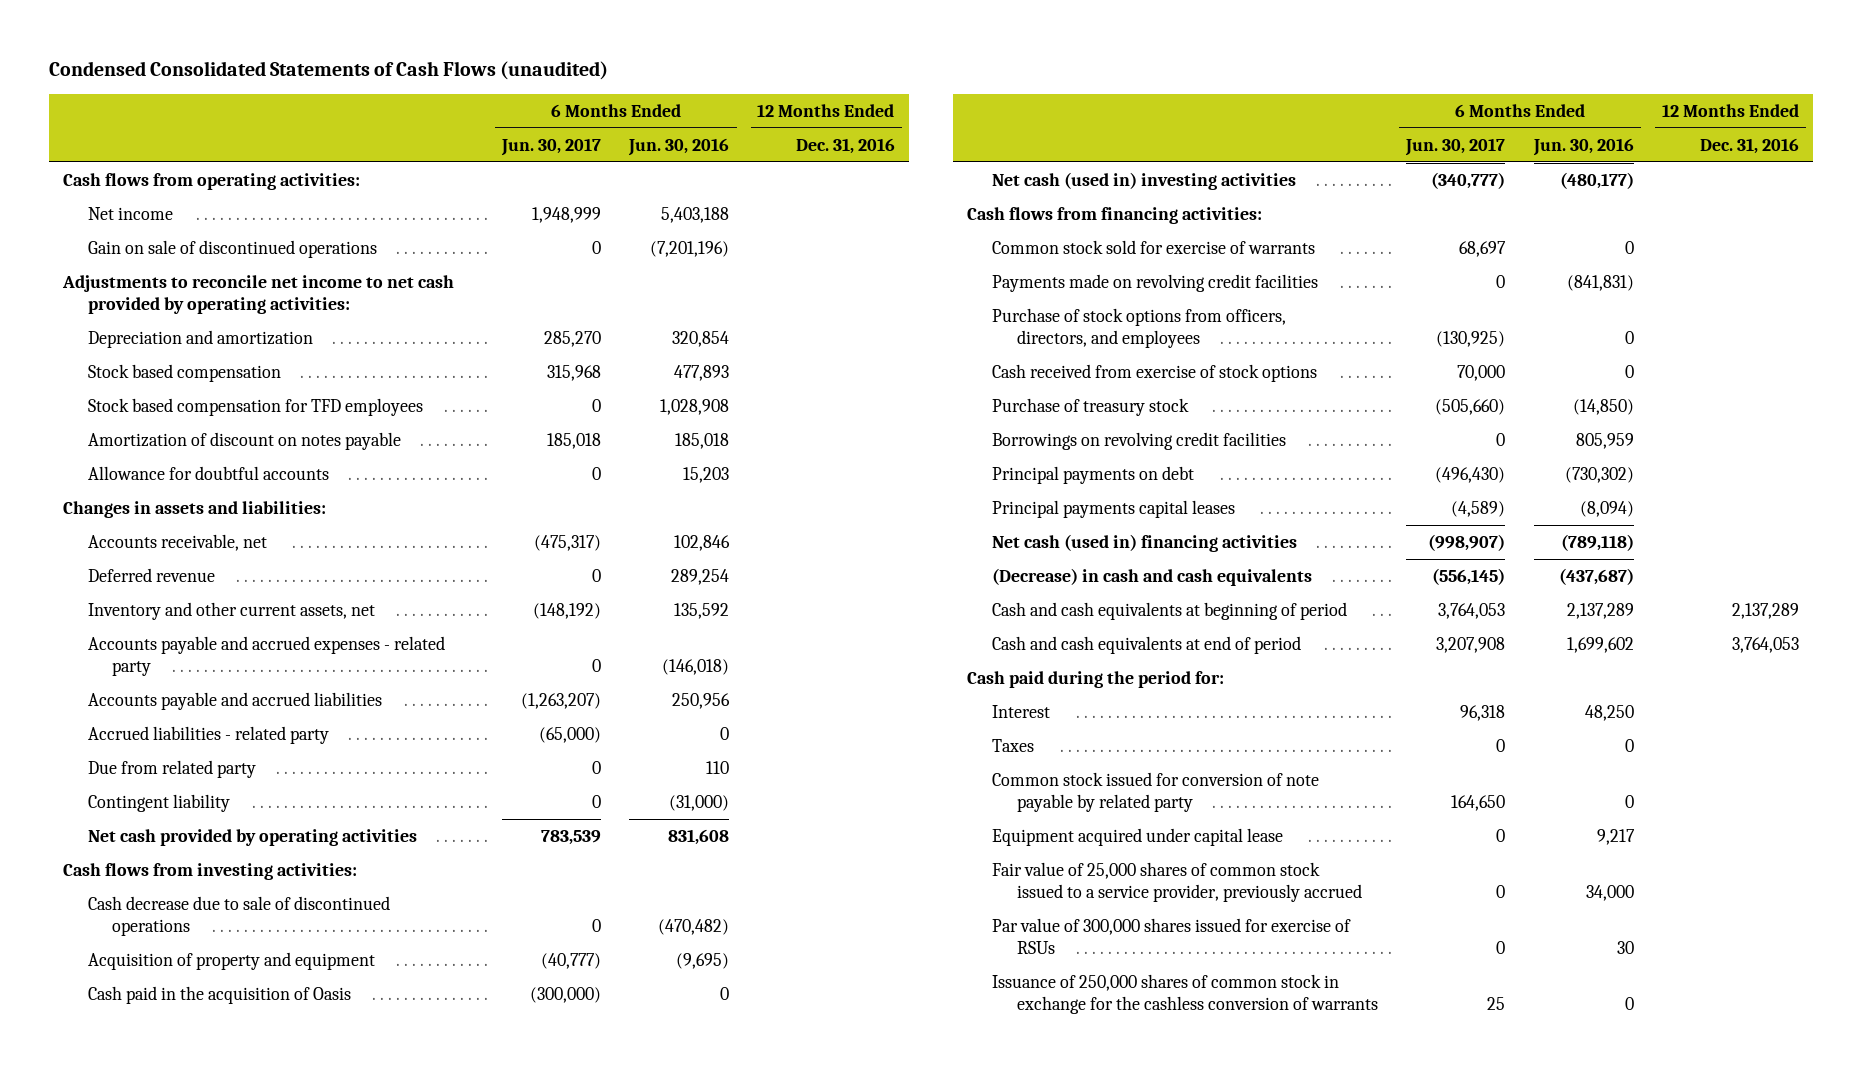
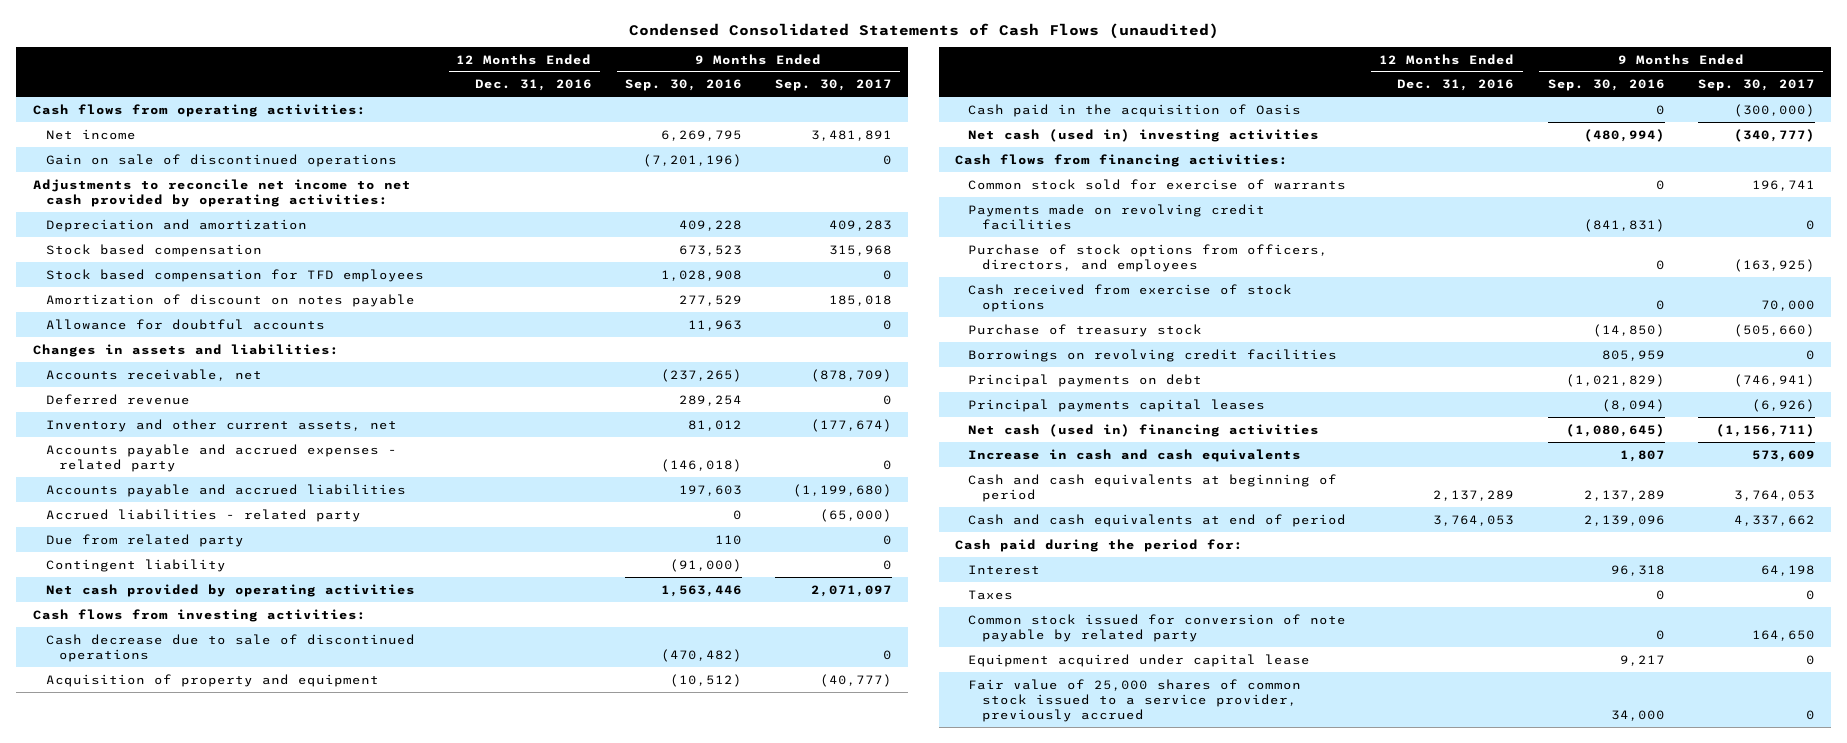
- | 6 Months Ended Jun. 30, 2017 | 6 Months Ended Jun. 30, 2016 | 12 Months Ended Dec. 31, 2016
+ | 12 Months Ended Dec. 31, 2016 | 9 Months Ended Sep. 30, 2016 | 9 Months Ended Sep. 30, 2017
- (Decrease) in cash and cash equivalents | (556,145) | (437,687) |
+ Increase in cash and cash equivalents | | 1,807 | 573,609
- Par value of 300,000 shares issued for exercise of RSUs | 0 | 30 |
- Issuance of 250,000 shares of common stock in exchange for the cashless conversion of warrants | 25 | 0 |

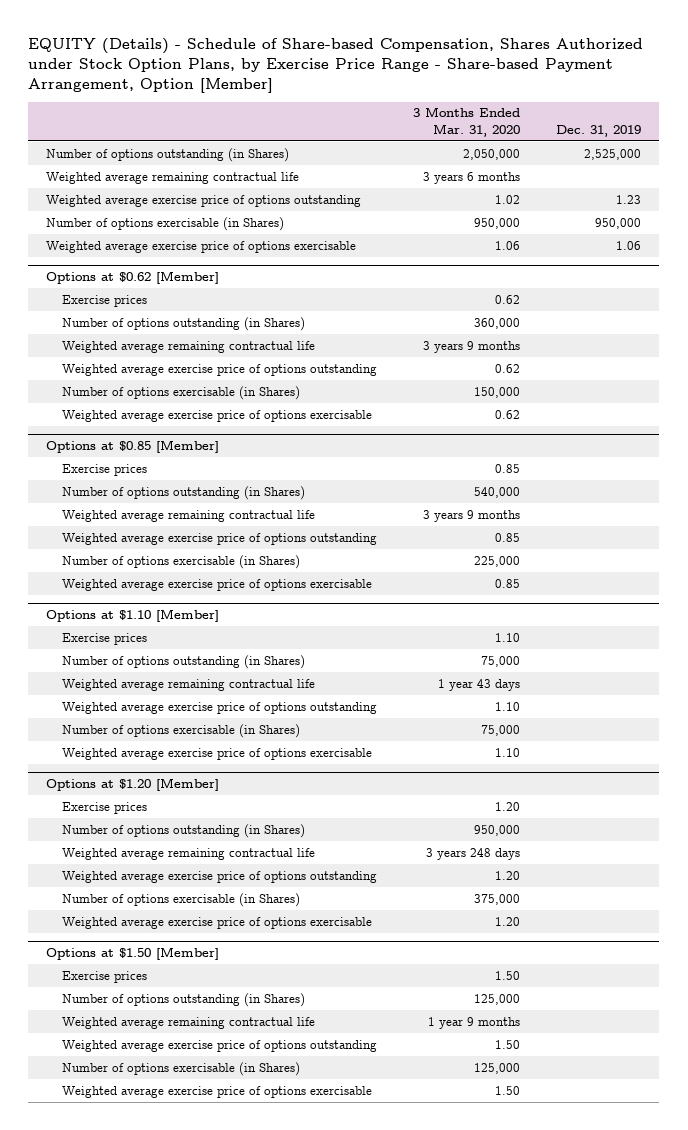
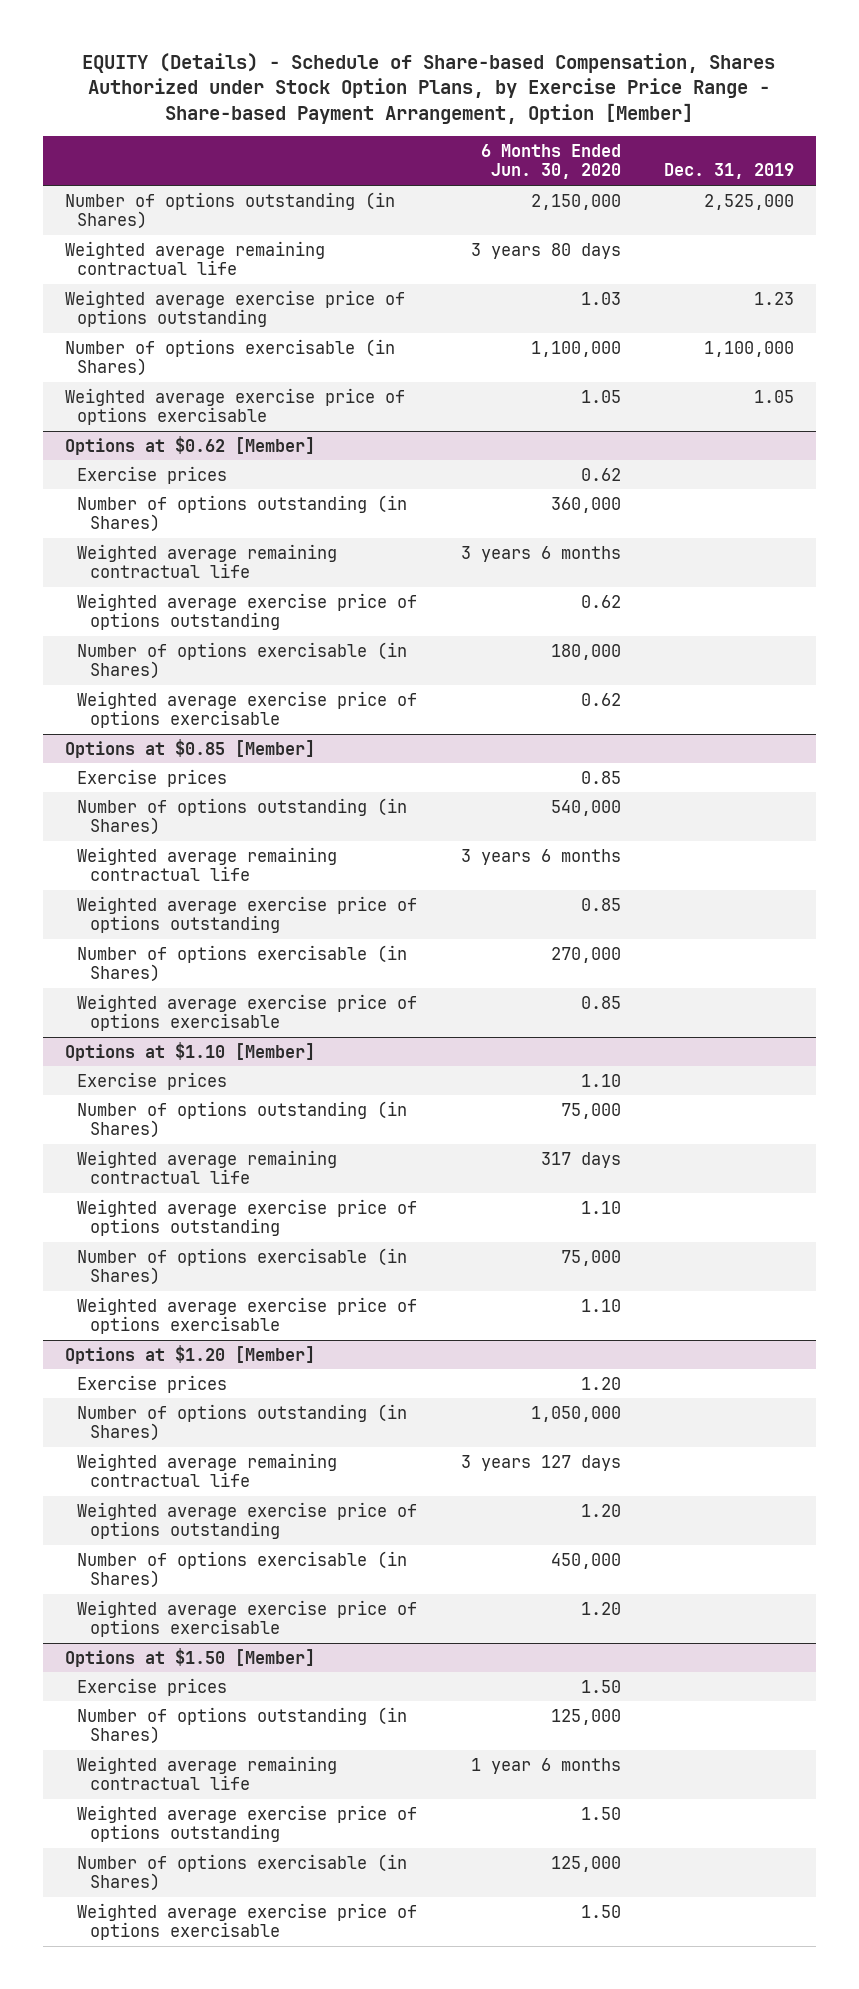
- | 3 Months Ended Mar. 31, 2020 | Dec. 31, 2019
+ | 6 Months Ended Jun. 30, 2020 | Dec. 31, 2019
- Number of options exercisable (in Shares) | 950,000 | 950,000
- Weighted average exercise price of options exercisable | 1.06 | 1.06
+ Number of options exercisable (in Shares) | 1,100,000 | 1,100,000
+ Weighted average exercise price of options exercisable | 1.05 | 1.05

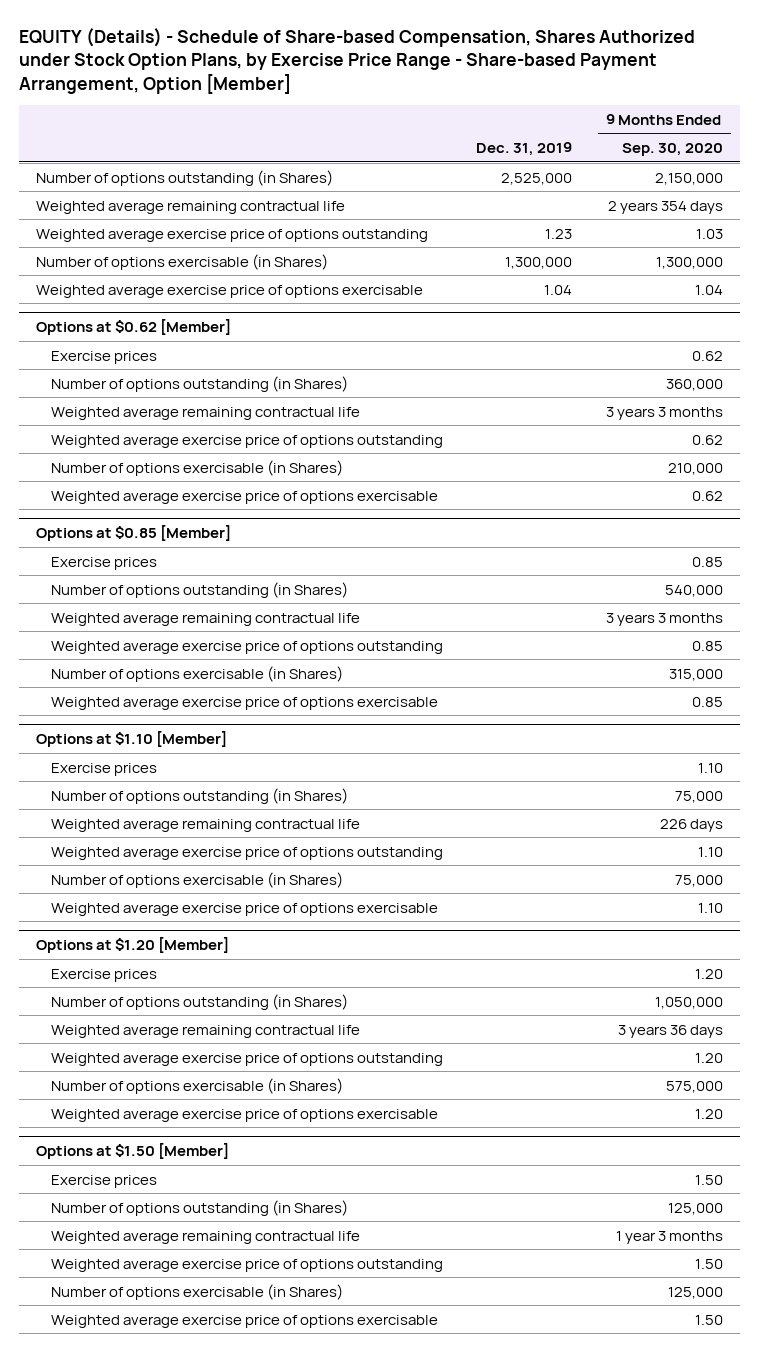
- | 6 Months Ended Jun. 30, 2020 | Dec. 31, 2019
+ | Dec. 31, 2019 | 9 Months Ended Sep. 30, 2020
- Number of options exercisable (in Shares) | 1,100,000 | 1,100,000
- Weighted average exercise price of options exercisable | 1.05 | 1.05
+ Number of options exercisable (in Shares) | 1,300,000 | 1,300,000
+ Weighted average exercise price of options exercisable | 1.04 | 1.04

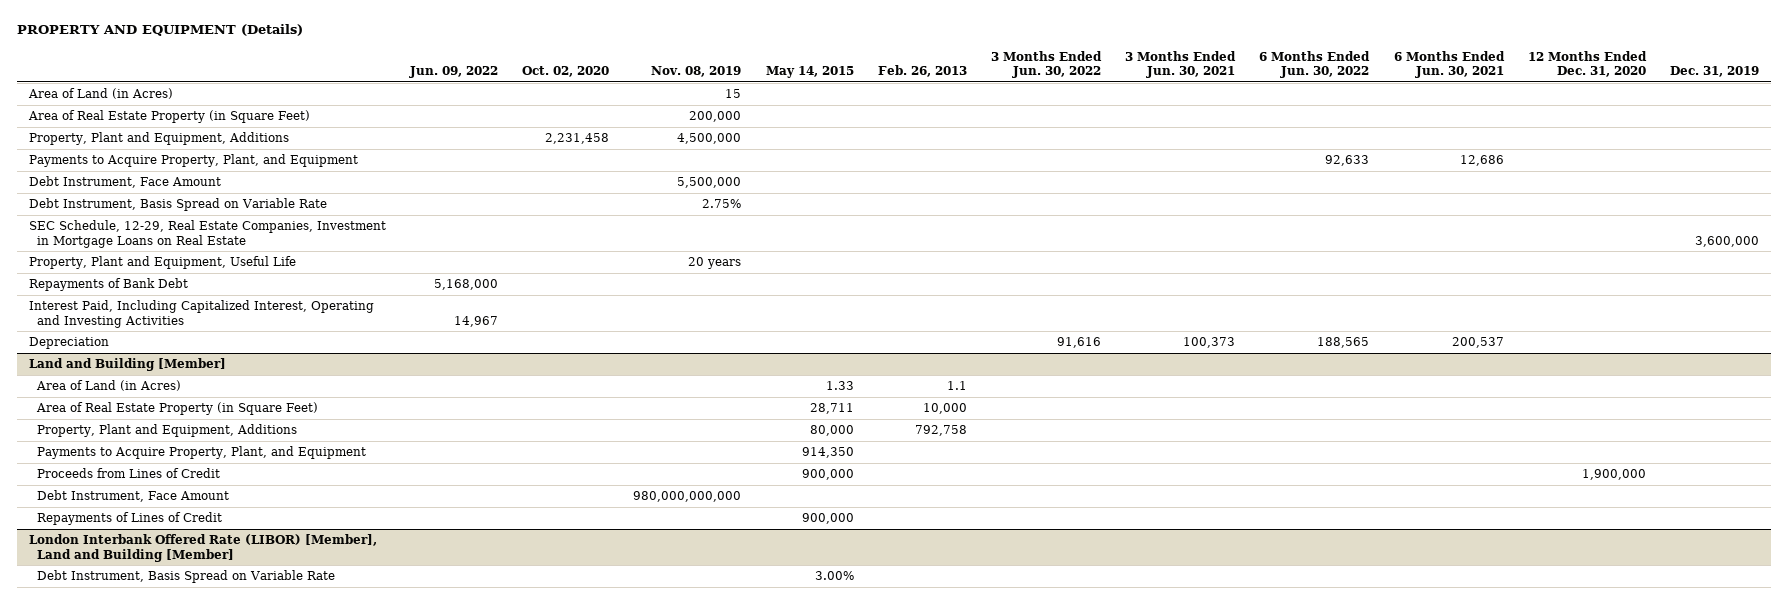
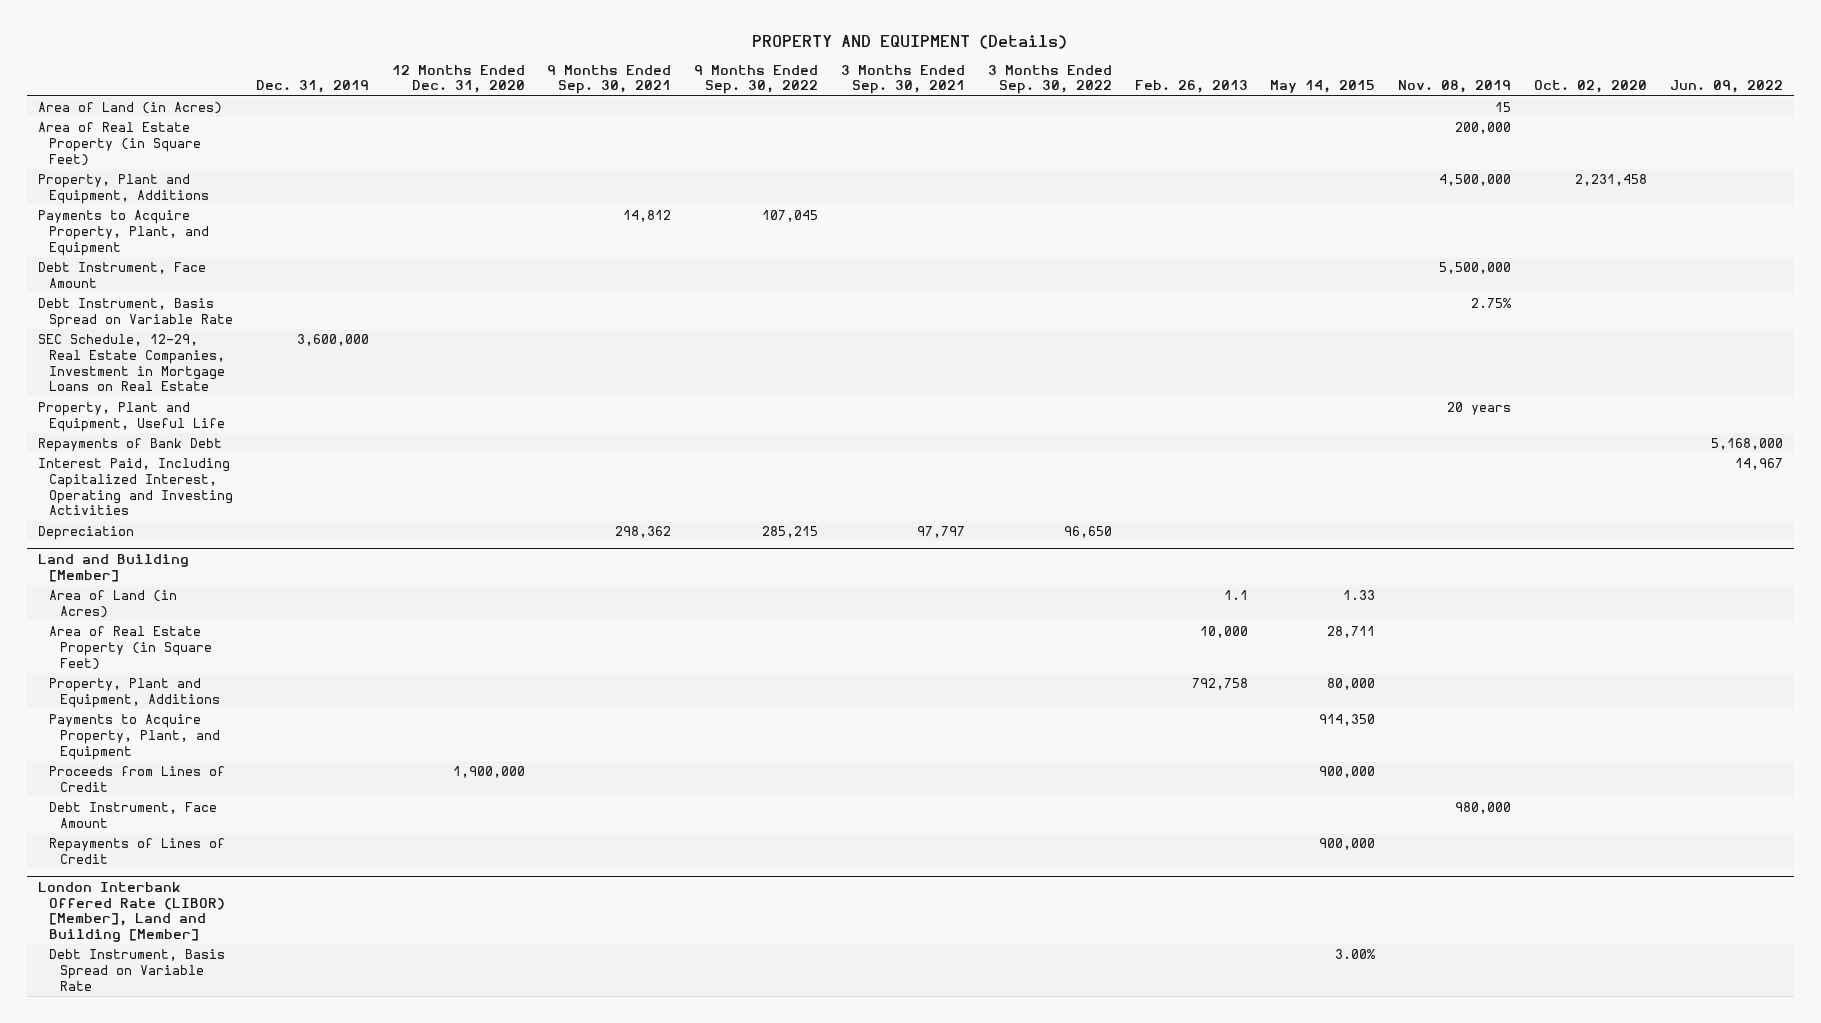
- | Jun. 09, 2022 | Oct. 02, 2020 | Nov. 08, 2019 | May 14, 2015 | Feb. 26, 2013 | 3 Months Ended Jun. 30, 2022 | 3 Months Ended Jun. 30, 2021 | 6 Months Ended Jun. 30, 2022 | 6 Months Ended Jun. 30, 2021 | 12 Months Ended Dec. 31, 2020 | Dec. 31, 2019
+ | Dec. 31, 2019 | 12 Months Ended Dec. 31, 2020 | 9 Months Ended Sep. 30, 2021 | 9 Months Ended Sep. 30, 2022 | 3 Months Ended Sep. 30, 2021 | 3 Months Ended Sep. 30, 2022 | Feb. 26, 2013 | May 14, 2015 | Nov. 08, 2019 | Oct. 02, 2020 | Jun. 09, 2022
@ Land and Building [Member]
- Debt Instrument, Face Amount | | | 980,000,000,000 | | | | | | | |
+ Debt Instrument, Face Amount | | | | | | | | | 980,000 | |

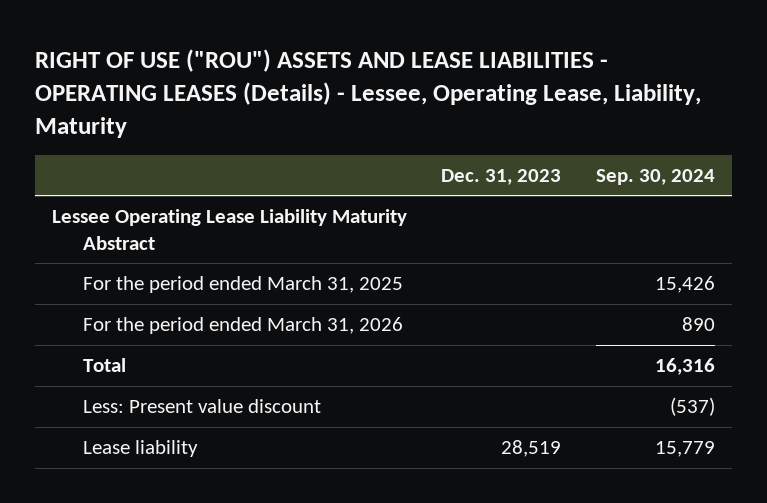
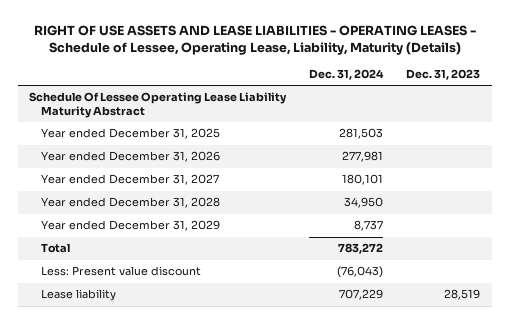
- RIGHT OF USE ("ROU") ASSETS AND LEASE LIABILITIES - OPERATING LEASES (Details) - Lessee, Operating Lease, Liability, Maturity
+ RIGHT OF USE ASSETS AND LEASE LIABILITIES - OPERATING LEASES - Schedule of Lessee, Operating Lease, Liability, Maturity (Details)
- | Dec. 31, 2023 | Sep. 30, 2024
+ | Dec. 31, 2024 | Dec. 31, 2023
- Lessee Operating Lease Liability Maturity Abstract
- For the period ended March 31, 2025 | | 15,426
- For the period ended March 31, 2026 | | 890
+ Schedule Of Lessee Operating Lease Liability Maturity Abstract
+ Year ended December 31, 2025 | 281,503 |
+ Year ended December 31, 2026 | 277,981 |
+ Year ended December 31, 2027 | 180,101 |
+ Year ended December 31, 2028 | 34,950 |
+ Year ended December 31, 2029 | 8,737 |

